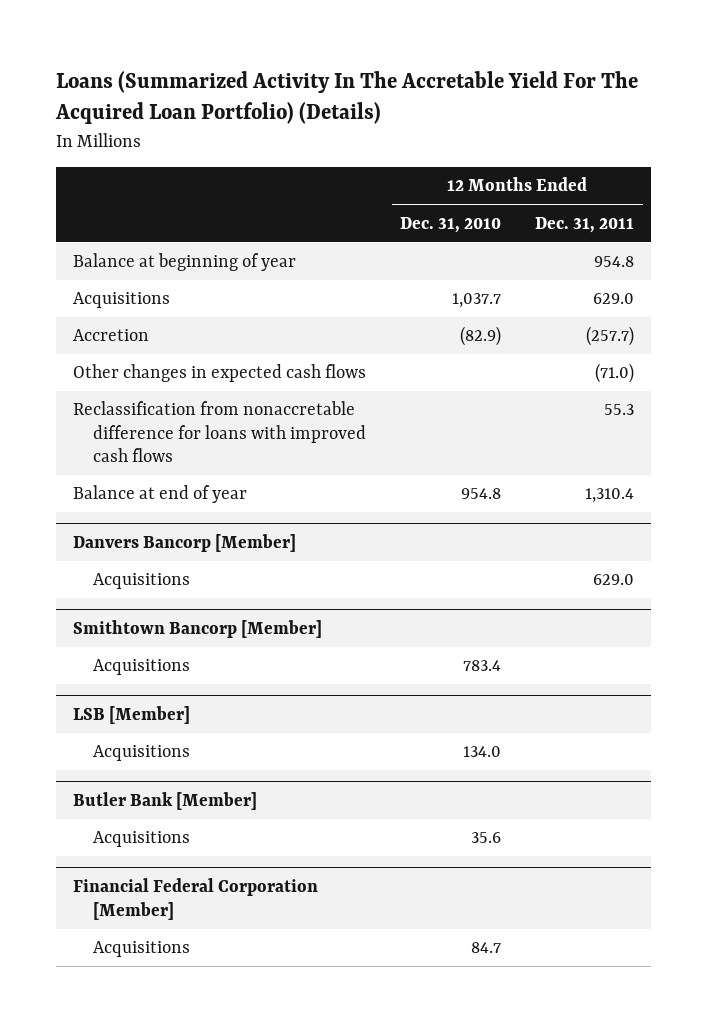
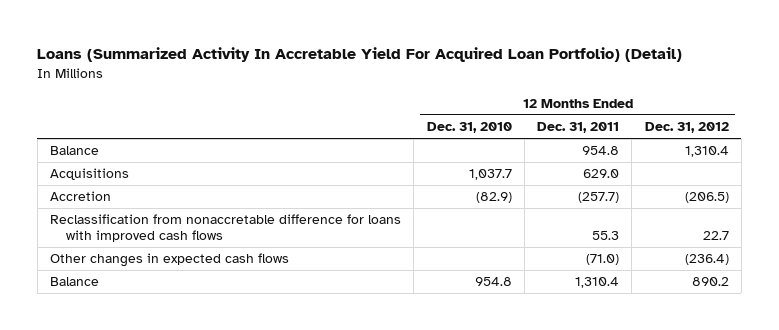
- Loans (Summarized Activity In The Accretable Yield For The Acquired Loan Portfolio) (Details)
+ Loans (Summarized Activity In Accretable Yield For Acquired Loan Portfolio) (Detail)
- | 12 Months Ended Dec. 31, 2010 | 12 Months Ended Dec. 31, 2011
+ | 12 Months Ended Dec. 31, 2010 | 12 Months Ended Dec. 31, 2011 | 12 Months Ended Dec. 31, 2012
- Balance at beginning of year | | 954.8
+ Balance | | 954.8 | 1,310.4
- Balance at end of year | 954.8 | 1,310.4
- Danvers Bancorp [Member]
- Acquisitions | | 629.0
- Smithtown Bancorp [Member]
- Acquisitions | 783.4 |
- LSB [Member]
- Acquisitions | 134.0 |
- Butler Bank [Member]
- Acquisitions | 35.6 |
- Financial Federal Corporation [Member]
- Acquisitions | 84.7 |
moved down: Other changes in expected cash flows | | (71.0) | (236.4)
+ Balance | 954.8 | 1,310.4 | 890.2

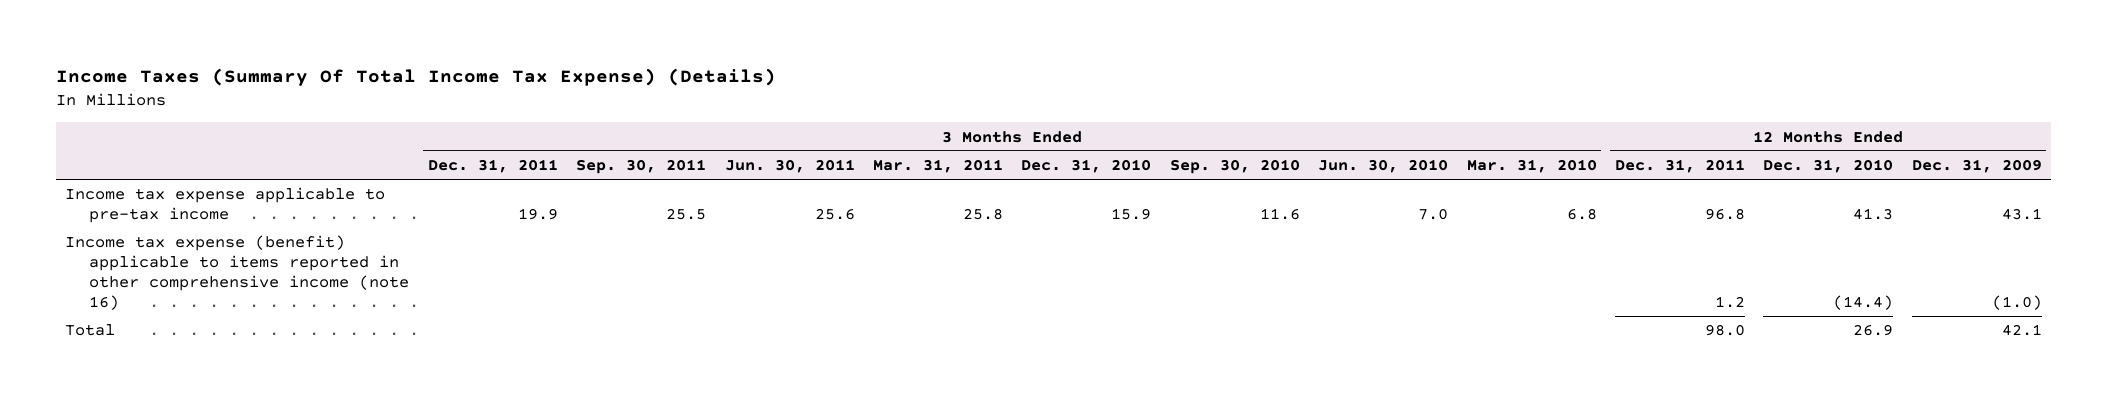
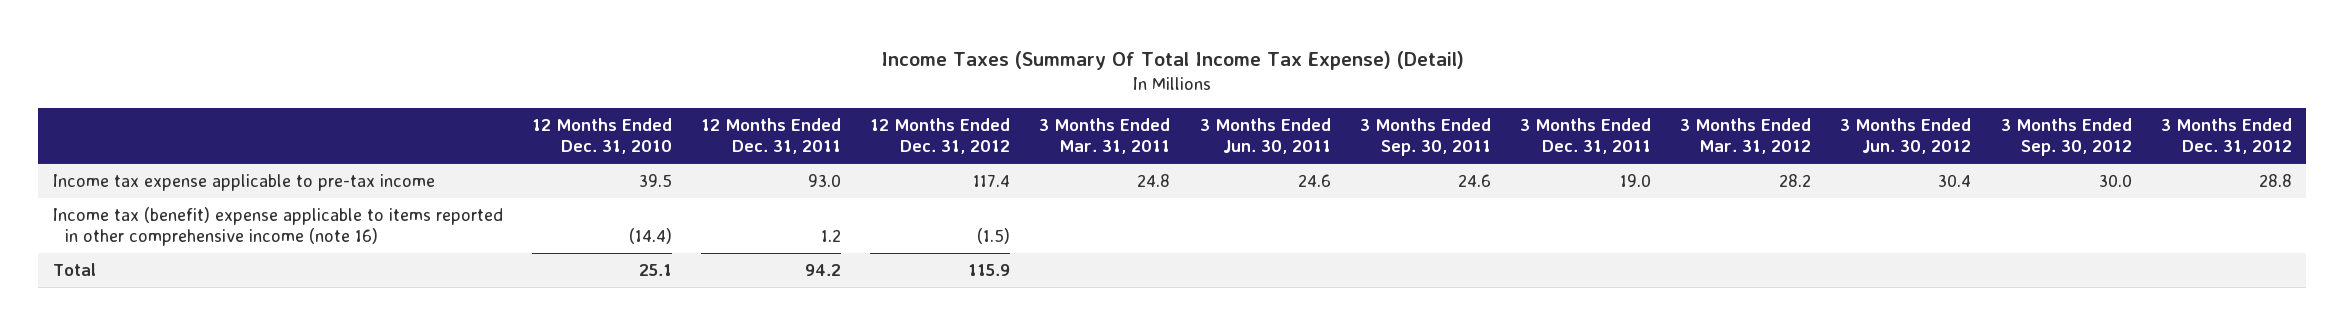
- Income Taxes (Summary Of Total Income Tax Expense) (Details)
+ Income Taxes (Summary Of Total Income Tax Expense) (Detail)
- | 3 Months Ended Dec. 31, 2011 | 3 Months Ended Sep. 30, 2011 | 3 Months Ended Jun. 30, 2011 | 3 Months Ended Mar. 31, 2011 | 3 Months Ended Dec. 31, 2010 | 3 Months Ended Sep. 30, 2010 | 3 Months Ended Jun. 30, 2010 | 3 Months Ended Mar. 31, 2010 | 12 Months Ended Dec. 31, 2011 | 12 Months Ended Dec. 31, 2010 | 12 Months Ended Dec. 31, 2009
+ | 12 Months Ended Dec. 31, 2010 | 12 Months Ended Dec. 31, 2011 | 12 Months Ended Dec. 31, 2012 | 3 Months Ended Mar. 31, 2011 | 3 Months Ended Jun. 30, 2011 | 3 Months Ended Sep. 30, 2011 | 3 Months Ended Dec. 31, 2011 | 3 Months Ended Mar. 31, 2012 | 3 Months Ended Jun. 30, 2012 | 3 Months Ended Sep. 30, 2012 | 3 Months Ended Dec. 31, 2012
- Income tax expense applicable to pre-tax income | 19.9 | 25.5 | 25.6 | 25.8 | 15.9 | 11.6 | 7.0 | 6.8 | 96.8 | 41.3 | 43.1
- Income tax expense (benefit) applicable to items reported in other comprehensive income (note 16) | | | | | | | | | 1.2 | (14.4) | (1.0)
- Total | | | | | | | | | 98.0 | 26.9 | 42.1
+ Income tax expense applicable to pre-tax income | 39.5 | 93.0 | 117.4 | 24.8 | 24.6 | 24.6 | 19.0 | 28.2 | 30.4 | 30.0 | 28.8
+ Income tax (benefit) expense applicable to items reported in other comprehensive income (note 16) | (14.4) | 1.2 | (1.5) | | | | | | | |
+ Total | 25.1 | 94.2 | 115.9 | | | | | | | |

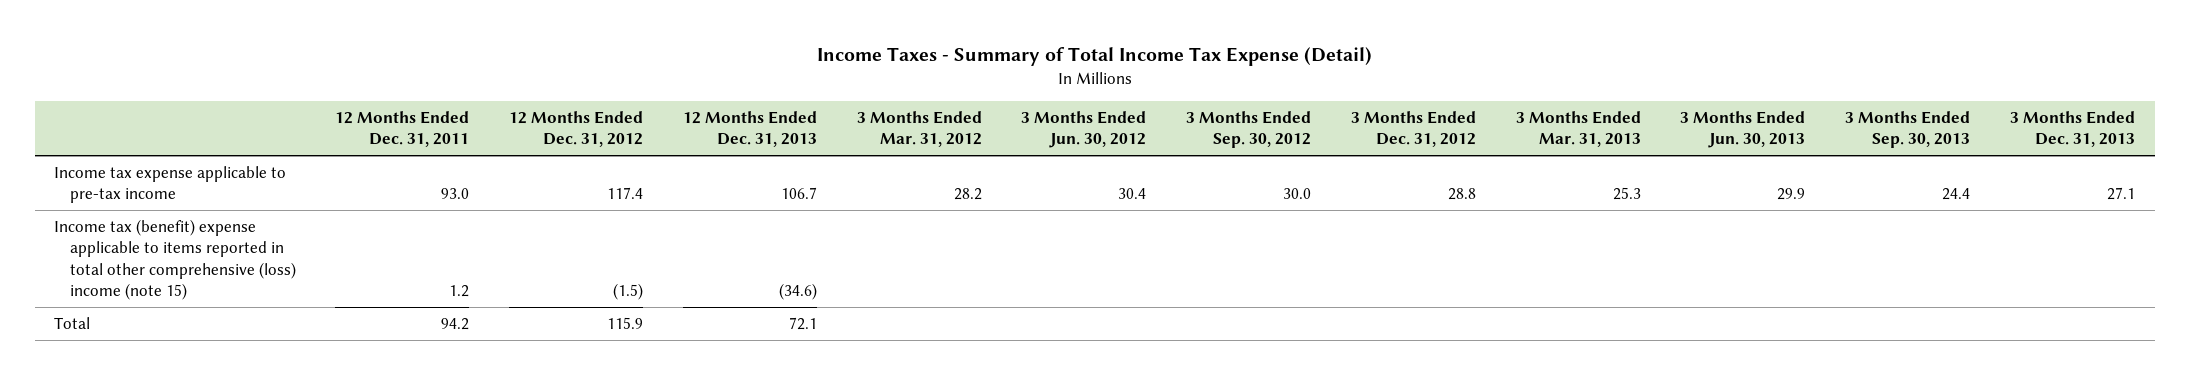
- Income Taxes (Summary Of Total Income Tax Expense) (Detail)
+ Income Taxes - Summary of Total Income Tax Expense (Detail)
- | 12 Months Ended Dec. 31, 2010 | 12 Months Ended Dec. 31, 2011 | 12 Months Ended Dec. 31, 2012 | 3 Months Ended Mar. 31, 2011 | 3 Months Ended Jun. 30, 2011 | 3 Months Ended Sep. 30, 2011 | 3 Months Ended Dec. 31, 2011 | 3 Months Ended Mar. 31, 2012 | 3 Months Ended Jun. 30, 2012 | 3 Months Ended Sep. 30, 2012 | 3 Months Ended Dec. 31, 2012
+ | 12 Months Ended Dec. 31, 2011 | 12 Months Ended Dec. 31, 2012 | 12 Months Ended Dec. 31, 2013 | 3 Months Ended Mar. 31, 2012 | 3 Months Ended Jun. 30, 2012 | 3 Months Ended Sep. 30, 2012 | 3 Months Ended Dec. 31, 2012 | 3 Months Ended Mar. 31, 2013 | 3 Months Ended Jun. 30, 2013 | 3 Months Ended Sep. 30, 2013 | 3 Months Ended Dec. 31, 2013
- Income tax (benefit) expense applicable to items reported in other comprehensive income (note 16) | (14.4) | 1.2 | (1.5) | | | | | | | |
+ Income tax (benefit) expense applicable to items reported in total other comprehensive (loss) income (note 15) | 1.2 | (1.5) | (34.6) | | | | | | | |

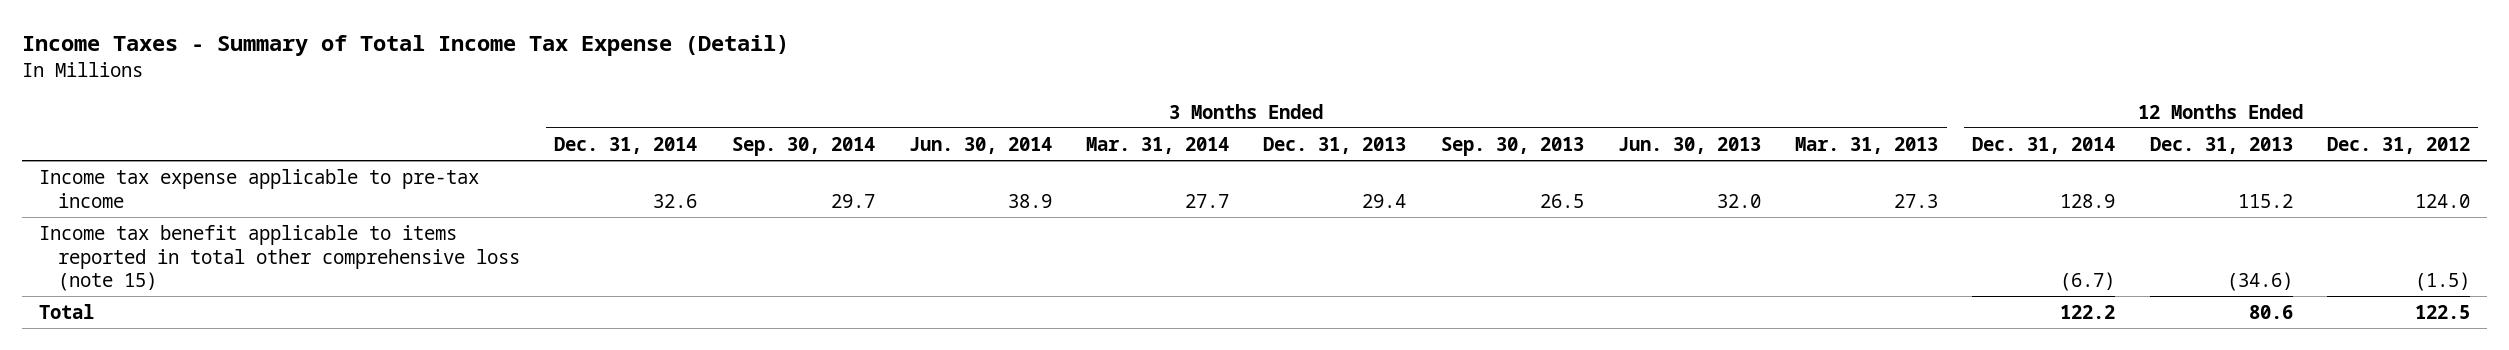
- | 12 Months Ended Dec. 31, 2011 | 12 Months Ended Dec. 31, 2012 | 12 Months Ended Dec. 31, 2013 | 3 Months Ended Mar. 31, 2012 | 3 Months Ended Jun. 30, 2012 | 3 Months Ended Sep. 30, 2012 | 3 Months Ended Dec. 31, 2012 | 3 Months Ended Mar. 31, 2013 | 3 Months Ended Jun. 30, 2013 | 3 Months Ended Sep. 30, 2013 | 3 Months Ended Dec. 31, 2013
+ | 3 Months Ended Dec. 31, 2014 | 3 Months Ended Sep. 30, 2014 | 3 Months Ended Jun. 30, 2014 | 3 Months Ended Mar. 31, 2014 | 3 Months Ended Dec. 31, 2013 | 3 Months Ended Sep. 30, 2013 | 3 Months Ended Jun. 30, 2013 | 3 Months Ended Mar. 31, 2013 | 12 Months Ended Dec. 31, 2014 | 12 Months Ended Dec. 31, 2013 | 12 Months Ended Dec. 31, 2012
- Income tax expense applicable to pre-tax income | 93.0 | 117.4 | 106.7 | 28.2 | 30.4 | 30.0 | 28.8 | 25.3 | 29.9 | 24.4 | 27.1
- Income tax (benefit) expense applicable to items reported in total other comprehensive (loss) income (note 15) | 1.2 | (1.5) | (34.6) | | | | | | | |
- Total | 94.2 | 115.9 | 72.1 | | | | | | | |
+ Income tax expense applicable to pre-tax income | 32.6 | 29.7 | 38.9 | 27.7 | 29.4 | 26.5 | 32.0 | 27.3 | 128.9 | 115.2 | 124.0
+ Income tax benefit applicable to items reported in total other comprehensive loss (note 15) | | | | | | | | | (6.7) | (34.6) | (1.5)
+ Total | | | | | | | | | 122.2 | 80.6 | 122.5

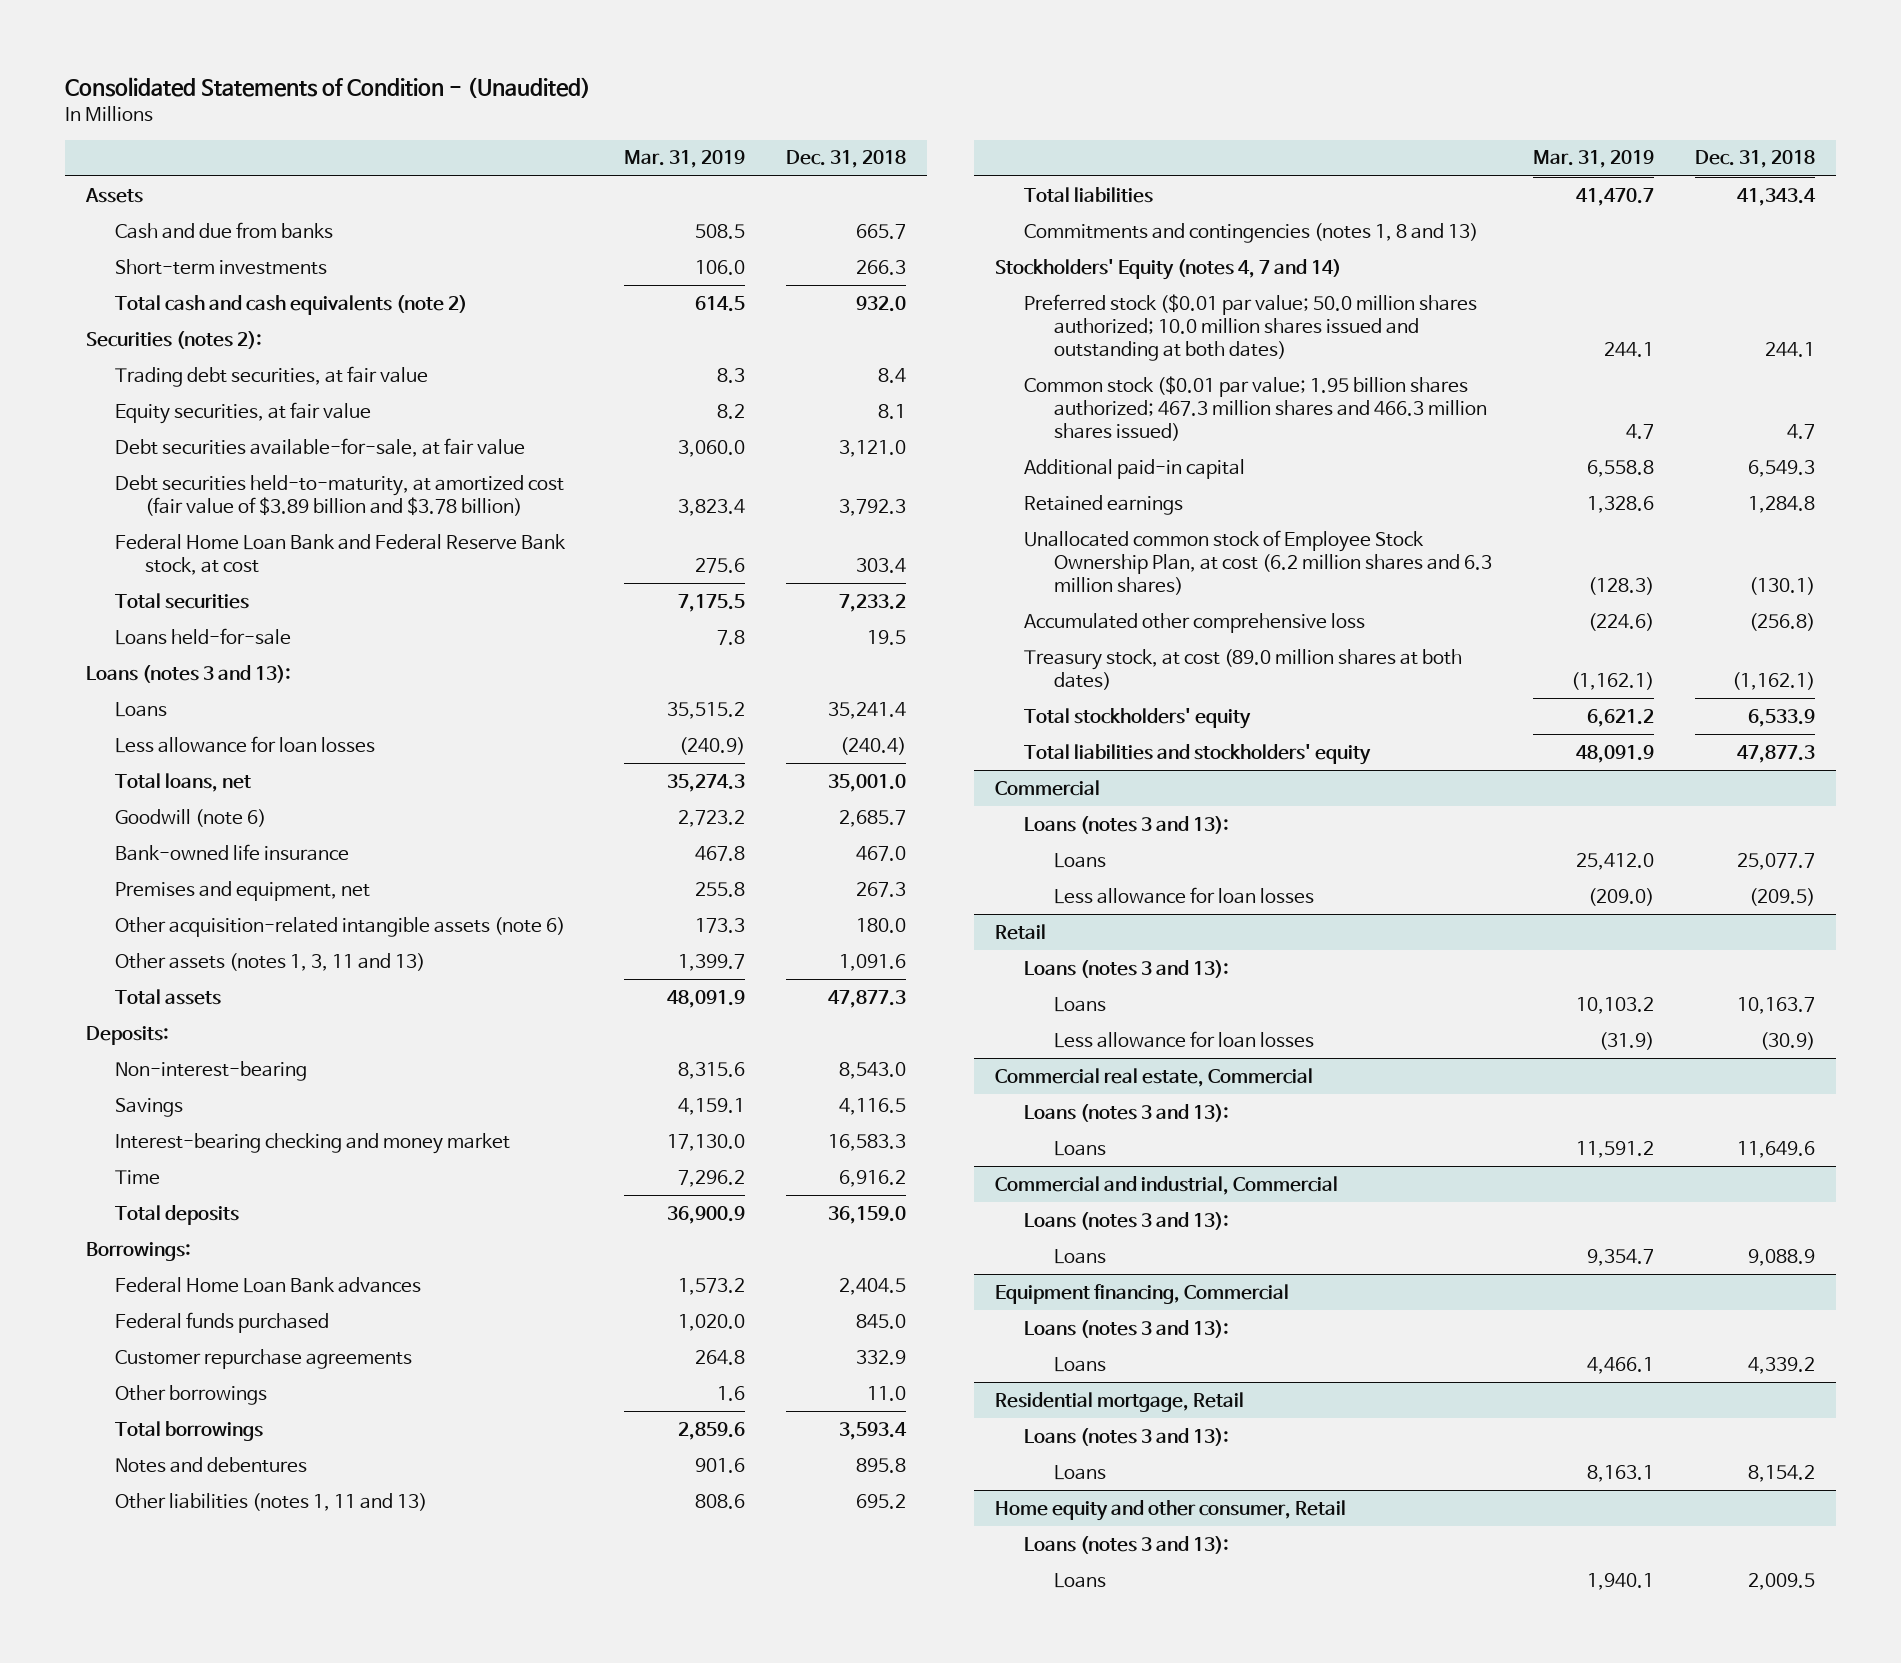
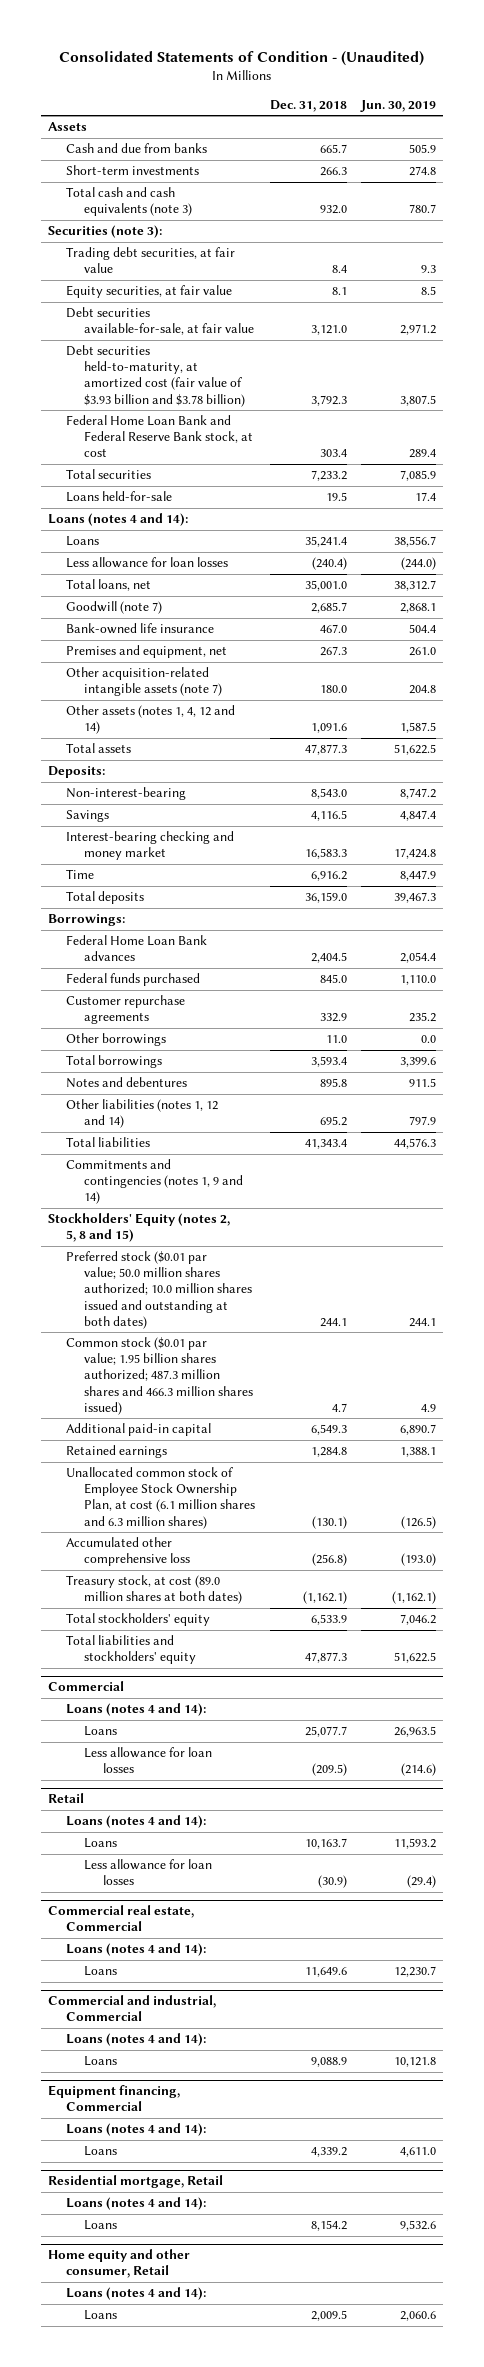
- | Mar. 31, 2019 | Dec. 31, 2018
+ | Dec. 31, 2018 | Jun. 30, 2019
- Total cash and cash equivalents (note 2) | 614.5 | 932.0
- Securities (notes 2):
+ Total cash and cash equivalents (note 3) | 932.0 | 780.7
+ Securities (note 3):
- Debt securities held-to-maturity, at amortized cost (fair value of $3.89 billion and $3.78 billion) | 3,823.4 | 3,792.3
+ Debt securities held-to-maturity, at amortized cost (fair value of $3.93 billion and $3.78 billion) | 3,792.3 | 3,807.5
- Loans (notes 3 and 13):
+ Loans (notes 4 and 14):
- Goodwill (note 6) | 2,723.2 | 2,685.7
+ Goodwill (note 7) | 2,685.7 | 2,868.1
- Other acquisition-related intangible assets (note 6) | 173.3 | 180.0
- Other assets (notes 1, 3, 11 and 13) | 1,399.7 | 1,091.6
+ Other acquisition-related intangible assets (note 7) | 180.0 | 204.8
+ Other assets (notes 1, 4, 12 and 14) | 1,091.6 | 1,587.5
- Other liabilities (notes 1, 11 and 13) | 808.6 | 695.2
+ Other liabilities (notes 1, 12 and 14) | 695.2 | 797.9
- Commitments and contingencies (notes 1, 8 and 13)
- Stockholders' Equity (notes 4, 7 and 14)
+ Commitments and contingencies (notes 1, 9 and 14)
+ Stockholders' Equity (notes 2, 5, 8 and 15)
- Common stock ($0.01 par value; 1.95 billion shares authorized; 467.3 million shares and 466.3 million shares issued) | 4.7 | 4.7
+ Common stock ($0.01 par value; 1.95 billion shares authorized; 487.3 million shares and 466.3 million shares issued) | 4.7 | 4.9
- Unallocated common stock of Employee Stock Ownership Plan, at cost (6.2 million shares and 6.3 million shares) | (128.3) | (130.1)
+ Unallocated common stock of Employee Stock Ownership Plan, at cost (6.1 million shares and 6.3 million shares) | (130.1) | (126.5)
@ Commercial
- Loans (notes 3 and 13):
+ Loans (notes 4 and 14):
@ Retail
- Loans (notes 3 and 13):
+ Loans (notes 4 and 14):
@ Commercial real estate, Commercial
- Loans (notes 3 and 13):
+ Loans (notes 4 and 14):
@ Commercial and industrial, Commercial
- Loans (notes 3 and 13):
+ Loans (notes 4 and 14):
@ Equipment financing, Commercial
- Loans (notes 3 and 13):
+ Loans (notes 4 and 14):
@ Residential mortgage, Retail
- Loans (notes 3 and 13):
+ Loans (notes 4 and 14):
@ Home equity and other consumer, Retail
- Loans (notes 3 and 13):
+ Loans (notes 4 and 14):

